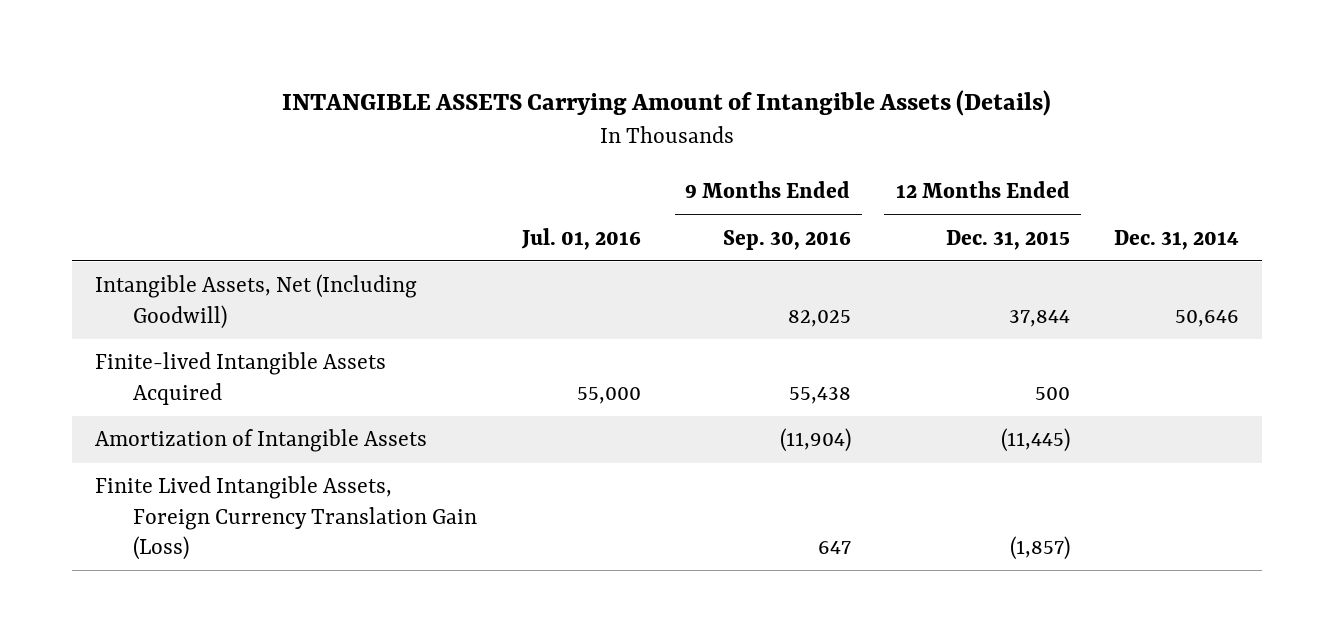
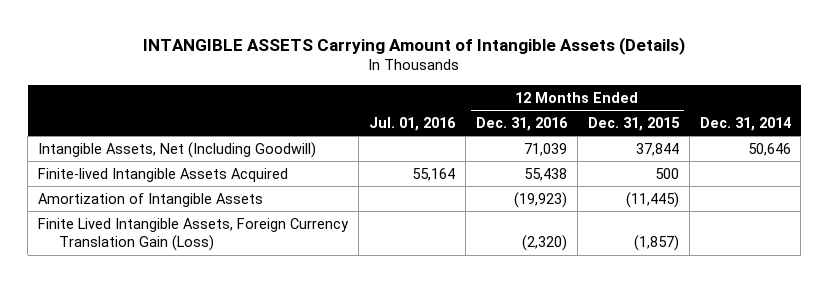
- | Jul. 01, 2016 | 9 Months Ended Sep. 30, 2016 | 12 Months Ended Dec. 31, 2015 | Dec. 31, 2014
+ | Jul. 01, 2016 | 12 Months Ended Dec. 31, 2016 | 12 Months Ended Dec. 31, 2015 | Dec. 31, 2014
- Finite-lived Intangible Assets Acquired | 55,000 | 55,438 | 500 |
+ Finite-lived Intangible Assets Acquired | 55,164 | 55,438 | 500 |

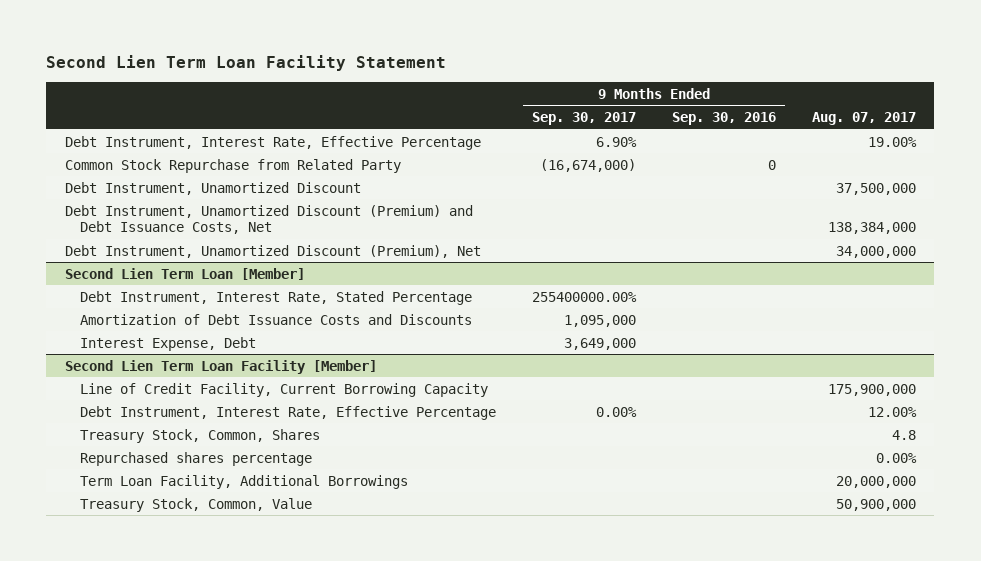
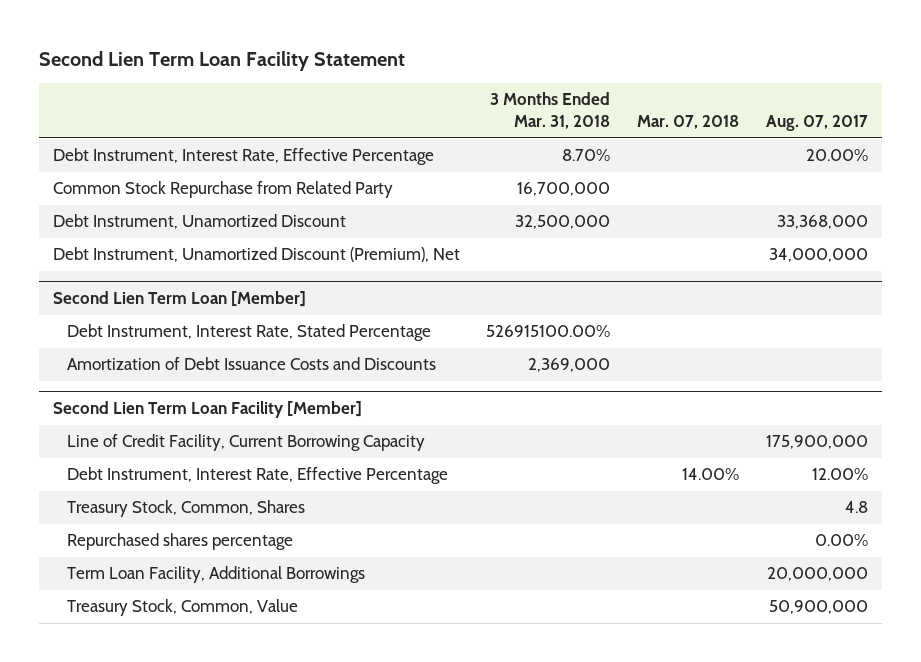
- | 9 Months Ended Sep. 30, 2017 | 9 Months Ended Sep. 30, 2016 | Aug. 07, 2017
+ | 3 Months Ended Mar. 31, 2018 | Mar. 07, 2018 | Aug. 07, 2017
- Debt Instrument, Interest Rate, Effective Percentage | 6.90% | | 19.00%
+ Debt Instrument, Interest Rate, Effective Percentage | 8.70% | | 20.00%
- Debt Instrument, Unamortized Discount | | | 37,500,000
- Debt Instrument, Unamortized Discount (Premium) and Debt Issuance Costs, Net | | | 138,384,000
+ Debt Instrument, Unamortized Discount | 32,500,000 | | 33,368,000
@ Second Lien Term Loan [Member]
- Interest Expense, Debt | 3,649,000 | |

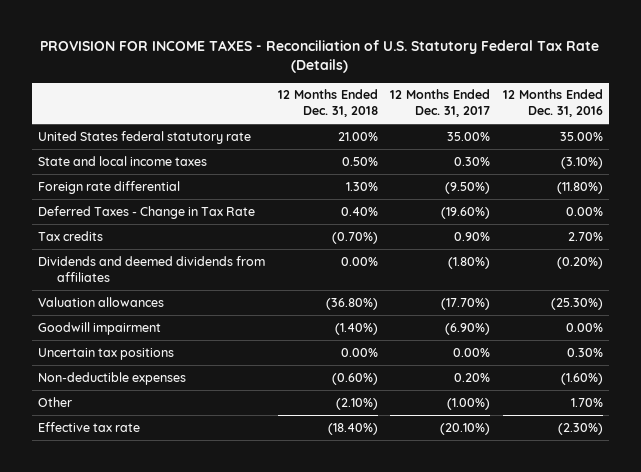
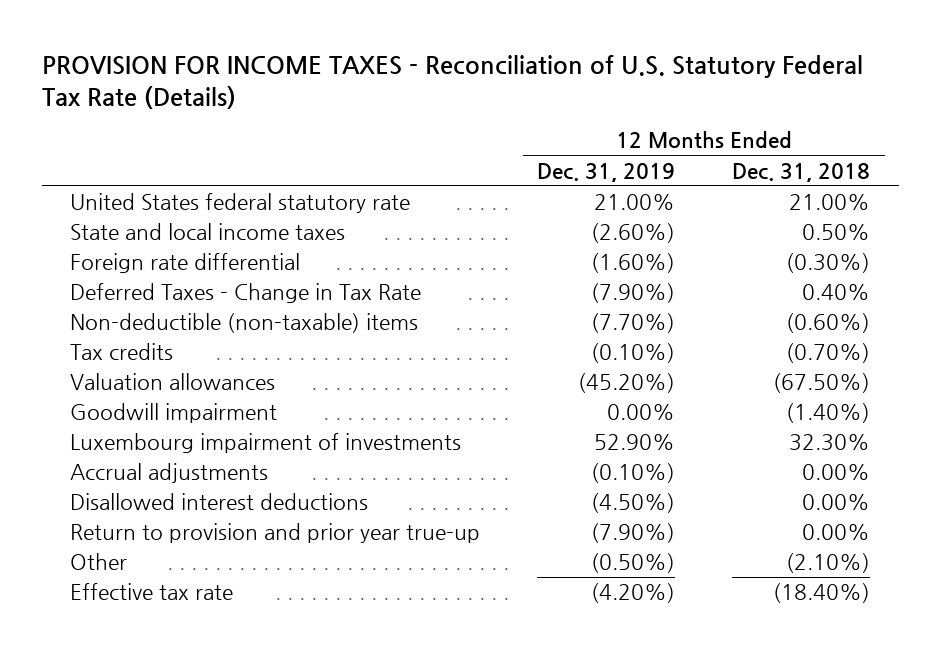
- | 12 Months Ended Dec. 31, 2018 | 12 Months Ended Dec. 31, 2017 | 12 Months Ended Dec. 31, 2016
+ | 12 Months Ended Dec. 31, 2019 | 12 Months Ended Dec. 31, 2018
- Foreign rate differential | 1.30% | (9.50%) | (11.80%)
+ Foreign rate differential | (1.60%) | (0.30%)
+ Non-deductible (non-taxable) items | (7.70%) | (0.60%)
- Dividends and deemed dividends from affiliates | 0.00% | (1.80%) | (0.20%)
- Valuation allowances | (36.80%) | (17.70%) | (25.30%)
+ Valuation allowances | (45.20%) | (67.50%)
- Uncertain tax positions | 0.00% | 0.00% | 0.30%
- Non-deductible expenses | (0.60%) | 0.20% | (1.60%)
+ Luxembourg impairment of investments | 52.90% | 32.30%
+ Accrual adjustments | (0.10%) | 0.00%
+ Disallowed interest deductions | (4.50%) | 0.00%
+ Return to provision and prior year true-up | (7.90%) | 0.00%

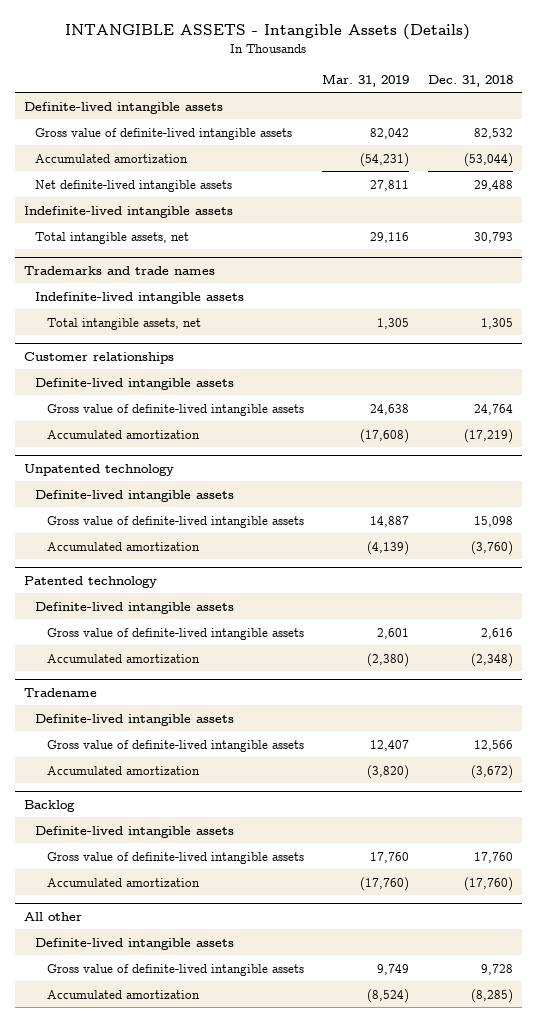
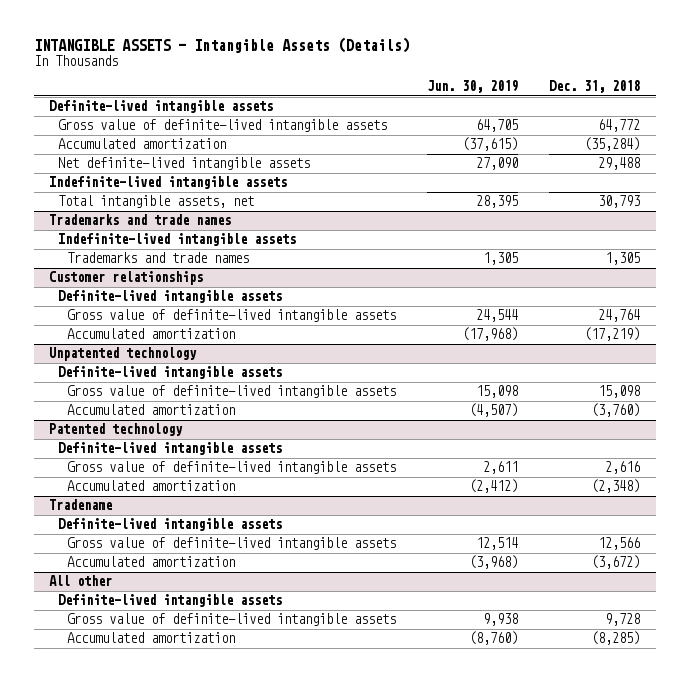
- | Mar. 31, 2019 | Dec. 31, 2018
+ | Jun. 30, 2019 | Dec. 31, 2018
- Gross value of definite-lived intangible assets | 82,042 | 82,532
- Accumulated amortization | (54,231) | (53,044)
+ Gross value of definite-lived intangible assets | 64,705 | 64,772
+ Accumulated amortization | (37,615) | (35,284)
@ Trademarks and trade names
- Total intangible assets, net | 1,305 | 1,305
+ Trademarks and trade names | 1,305 | 1,305
- Backlog
- Definite-lived intangible assets
- Gross value of definite-lived intangible assets | 17,760 | 17,760
- Accumulated amortization | (17,760) | (17,760)

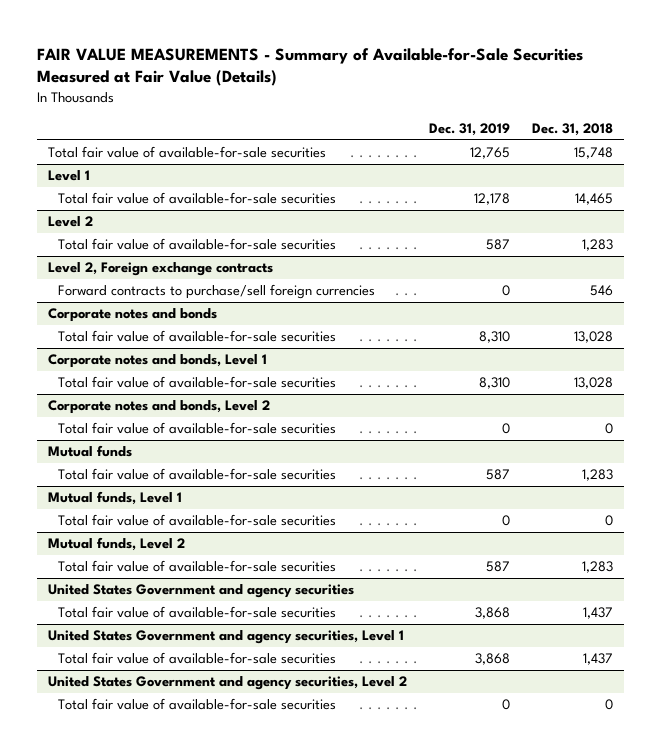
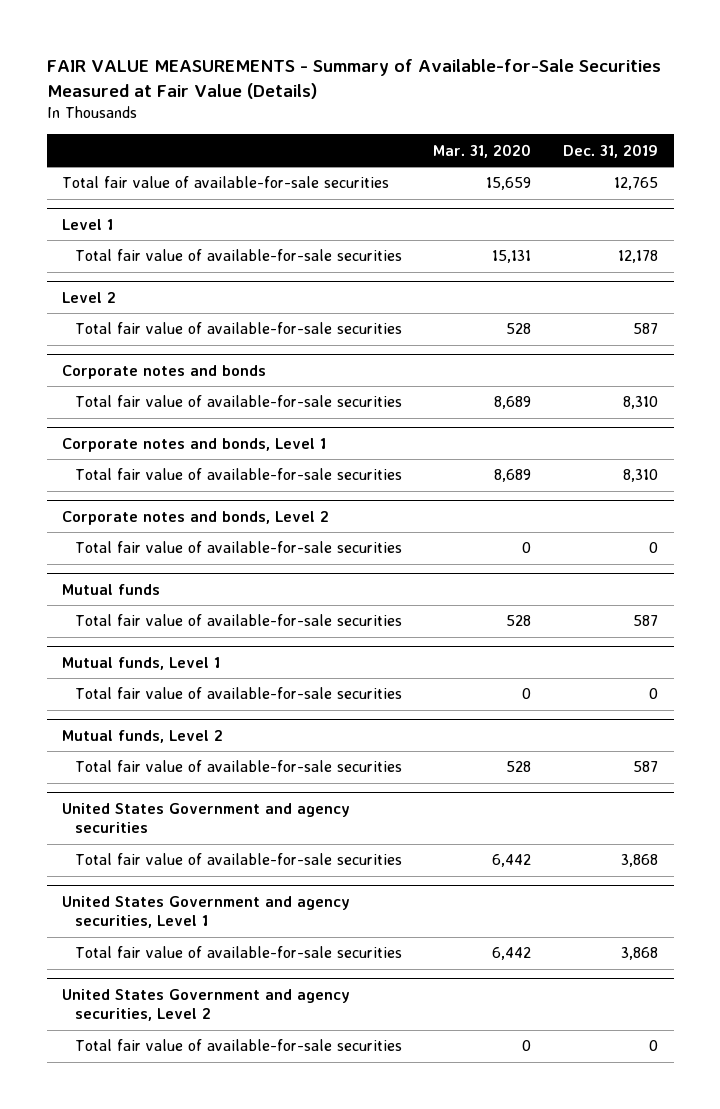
- | Dec. 31, 2019 | Dec. 31, 2018
+ | Mar. 31, 2020 | Dec. 31, 2019
- Level 2, Foreign exchange contracts
- Forward contracts to purchase/sell foreign currencies | 0 | 546

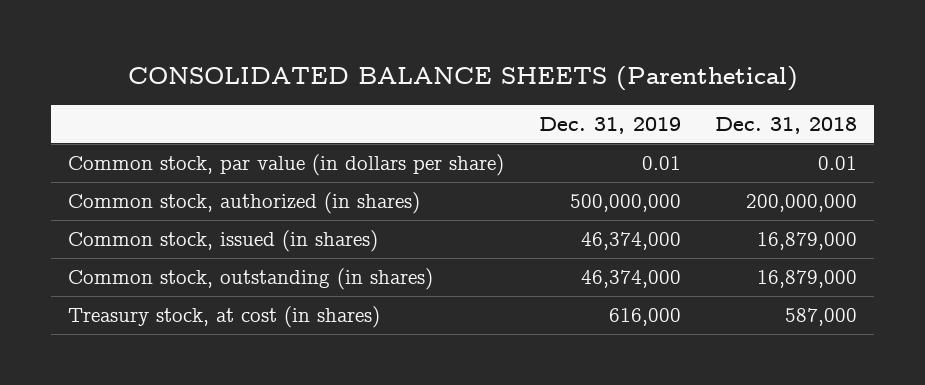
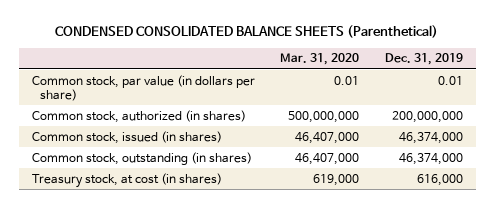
- CONSOLIDATED BALANCE SHEETS (Parenthetical)
+ CONDENSED CONSOLIDATED BALANCE SHEETS (Parenthetical)
- | Dec. 31, 2019 | Dec. 31, 2018
+ | Mar. 31, 2020 | Dec. 31, 2019
- Common stock, authorized (in shares) | 500,000,000 | 200,000,000
+ Common stock, authorized (in shares) | 500,000,000 | 200,000,000

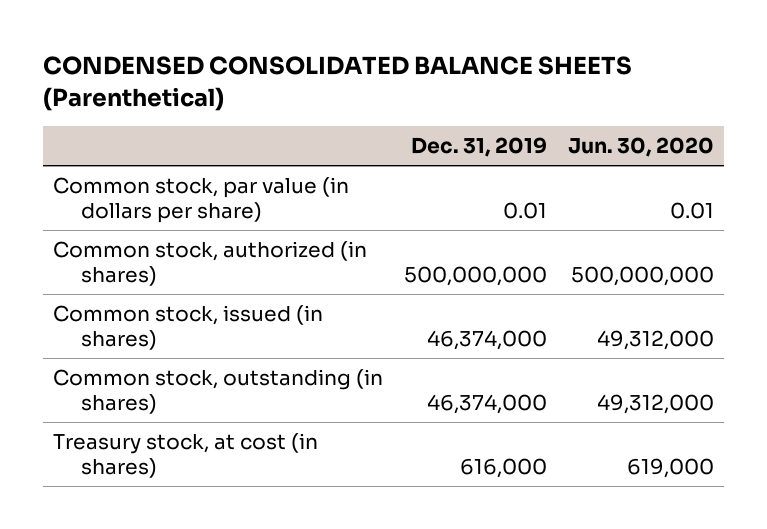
- | Mar. 31, 2020 | Dec. 31, 2019
+ | Dec. 31, 2019 | Jun. 30, 2020
- Common stock, authorized (in shares) | 500,000,000 | 200,000,000
+ Common stock, authorized (in shares) | 500,000,000 | 500,000,000

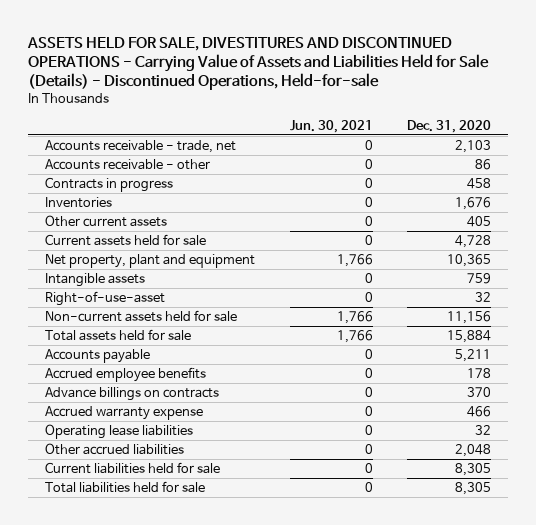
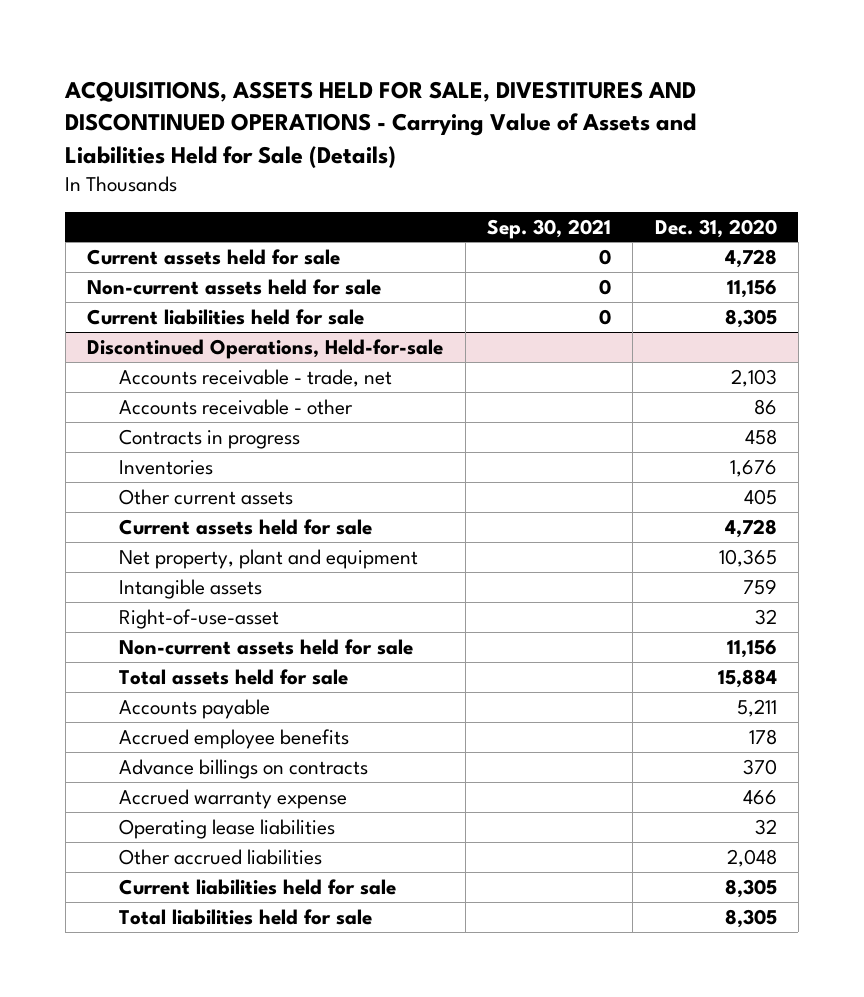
- ASSETS HELD FOR SALE, DIVESTITURES AND DISCONTINUED OPERATIONS - Carrying Value of Assets and Liabilities Held for Sale (Details) - Discontinued Operations, Held-for-sale
+ ACQUISITIONS, ASSETS HELD FOR SALE, DIVESTITURES AND DISCONTINUED OPERATIONS - Carrying Value of Assets and Liabilities Held for Sale (Details)
- | Jun. 30, 2021 | Dec. 31, 2020
+ | Sep. 30, 2021 | Dec. 31, 2020
+ Current assets held for sale | 0 | 4,728
+ Non-current assets held for sale | 0 | 11,156
+ Current liabilities held for sale | 0 | 8,305
+ Discontinued Operations, Held-for-sale

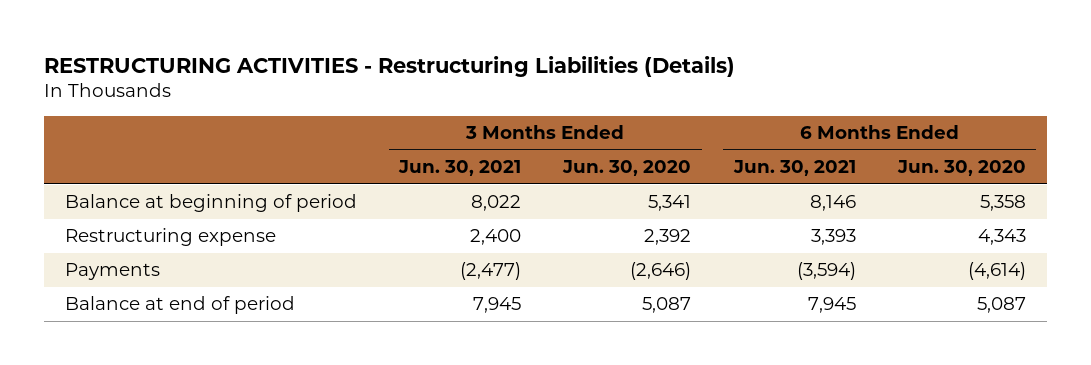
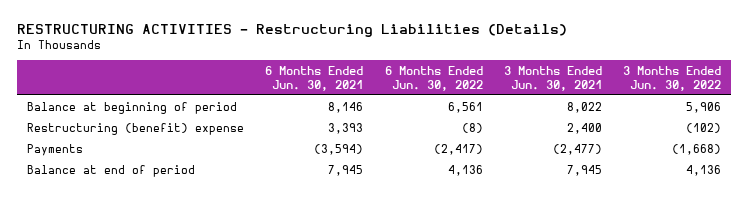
- | 3 Months Ended Jun. 30, 2021 | 3 Months Ended Jun. 30, 2020 | 6 Months Ended Jun. 30, 2021 | 6 Months Ended Jun. 30, 2020
+ | 6 Months Ended Jun. 30, 2021 | 6 Months Ended Jun. 30, 2022 | 3 Months Ended Jun. 30, 2021 | 3 Months Ended Jun. 30, 2022
- Restructuring expense | 2,400 | 2,392 | 3,393 | 4,343
+ Restructuring (benefit) expense | 3,393 | (8) | 2,400 | (102)

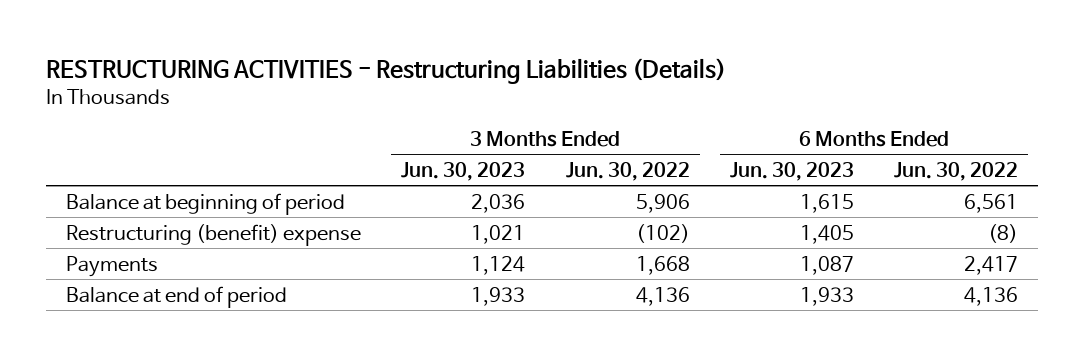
- | 6 Months Ended Jun. 30, 2021 | 6 Months Ended Jun. 30, 2022 | 3 Months Ended Jun. 30, 2021 | 3 Months Ended Jun. 30, 2022
+ | 3 Months Ended Jun. 30, 2023 | 3 Months Ended Jun. 30, 2022 | 6 Months Ended Jun. 30, 2023 | 6 Months Ended Jun. 30, 2022
- Payments | (3,594) | (2,417) | (2,477) | (1,668)
+ Payments | 1,124 | 1,668 | 1,087 | 2,417

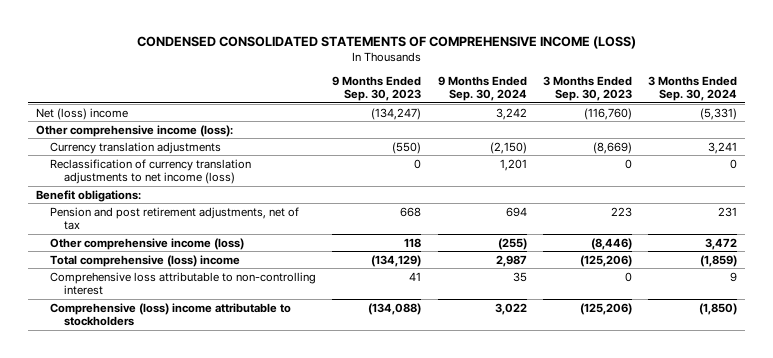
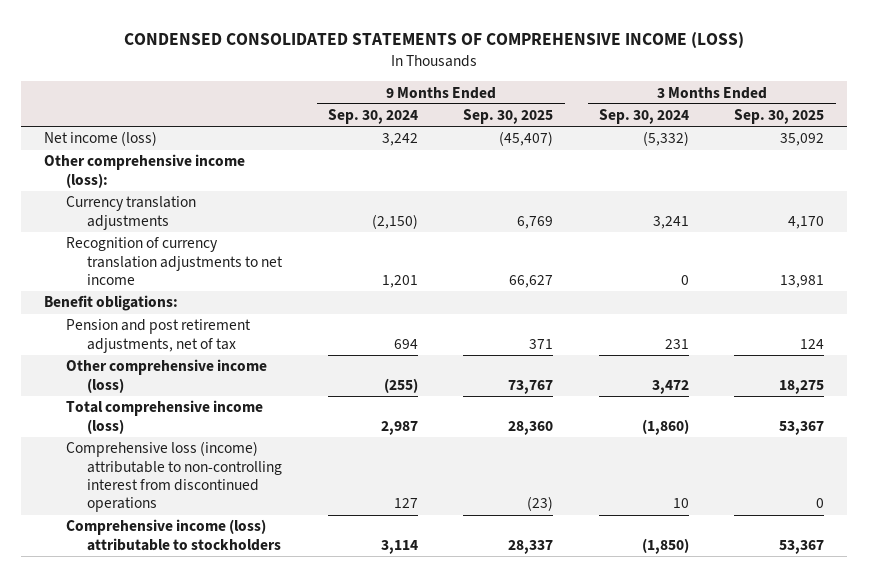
- | 9 Months Ended Sep. 30, 2023 | 9 Months Ended Sep. 30, 2024 | 3 Months Ended Sep. 30, 2023 | 3 Months Ended Sep. 30, 2024
+ | 9 Months Ended Sep. 30, 2024 | 9 Months Ended Sep. 30, 2025 | 3 Months Ended Sep. 30, 2024 | 3 Months Ended Sep. 30, 2025
- Net (loss) income | (134,247) | 3,242 | (116,760) | (5,331)
+ Net income (loss) | 3,242 | (45,407) | (5,332) | 35,092
- Reclassification of currency translation adjustments to net income (loss) | 0 | 1,201 | 0 | 0
+ Recognition of currency translation adjustments to net income | 1,201 | 66,627 | 0 | 13,981
- Total comprehensive (loss) income | (134,129) | 2,987 | (125,206) | (1,859)
- Comprehensive loss attributable to non-controlling interest | 41 | 35 | 0 | 9
- Comprehensive (loss) income attributable to stockholders | (134,088) | 3,022 | (125,206) | (1,850)
+ Total comprehensive income (loss) | 2,987 | 28,360 | (1,860) | 53,367
+ Comprehensive loss (income) attributable to non-controlling interest from discontinued operations | 127 | (23) | 10 | 0
+ Comprehensive income (loss) attributable to stockholders | 3,114 | 28,337 | (1,850) | 53,367

